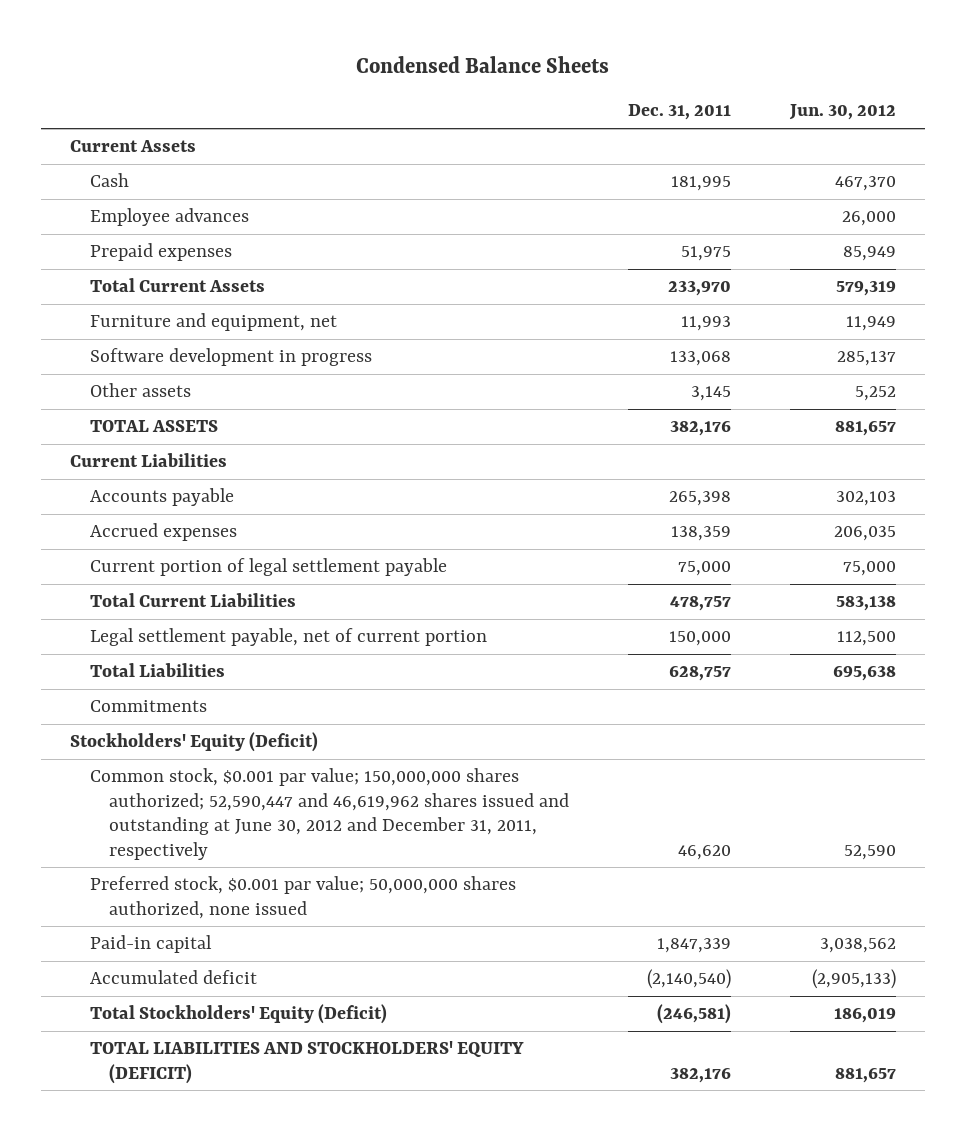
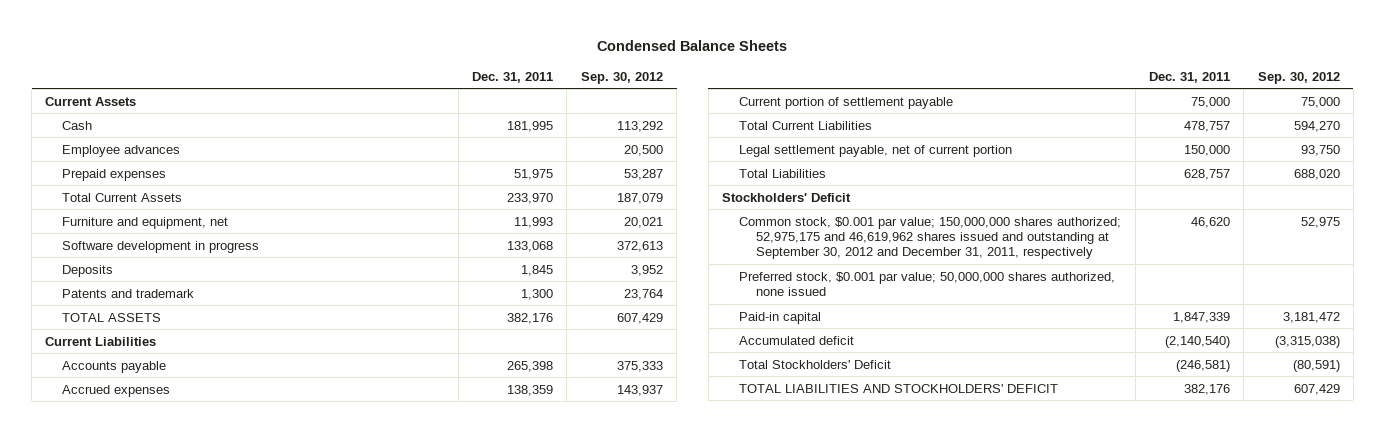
- | Dec. 31, 2011 | Jun. 30, 2012
+ | Dec. 31, 2011 | Sep. 30, 2012
- Other assets | 3,145 | 5,252
+ Deposits | 1,845 | 3,952
+ Patents and trademark | 1,300 | 23,764
- Current portion of legal settlement payable | 75,000 | 75,000
+ Current portion of settlement payable | 75,000 | 75,000
- Commitments
- Stockholders' Equity (Deficit)
- Common stock, $0.001 par value; 150,000,000 shares authorized; 52,590,447 and 46,619,962 shares issued and outstanding at June 30, 2012 and December 31, 2011, respectively | 46,620 | 52,590
+ Stockholders' Deficit
+ Common stock, $0.001 par value; 150,000,000 shares authorized; 52,975,175 and 46,619,962 shares issued and outstanding at September 30, 2012 and December 31, 2011, respectively | 46,620 | 52,975
- Total Stockholders' Equity (Deficit) | (246,581) | 186,019
- TOTAL LIABILITIES AND STOCKHOLDERS' EQUITY (DEFICIT) | 382,176 | 881,657
+ Total Stockholders' Deficit | (246,581) | (80,591)
+ TOTAL LIABILITIES AND STOCKHOLDERS' DEFICIT | 382,176 | 607,429

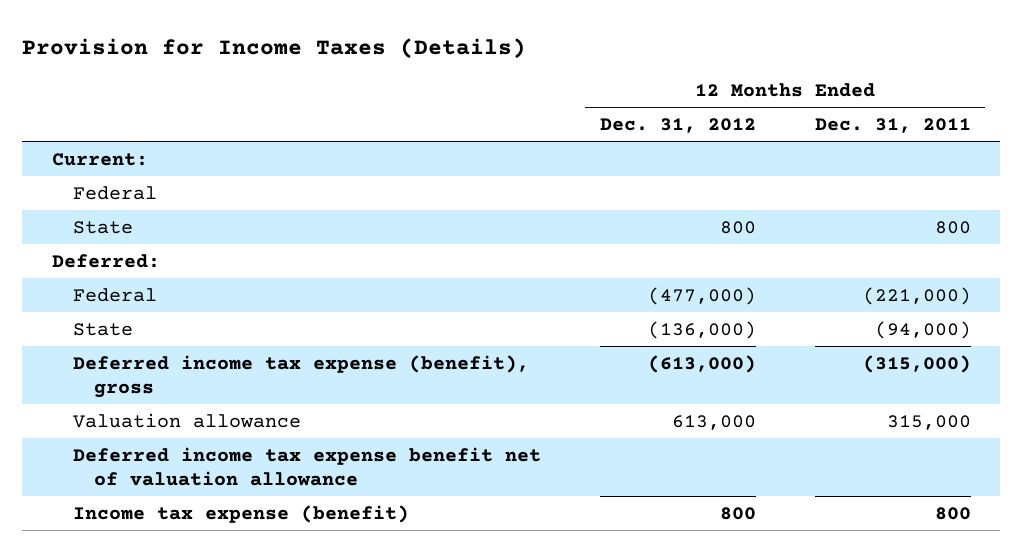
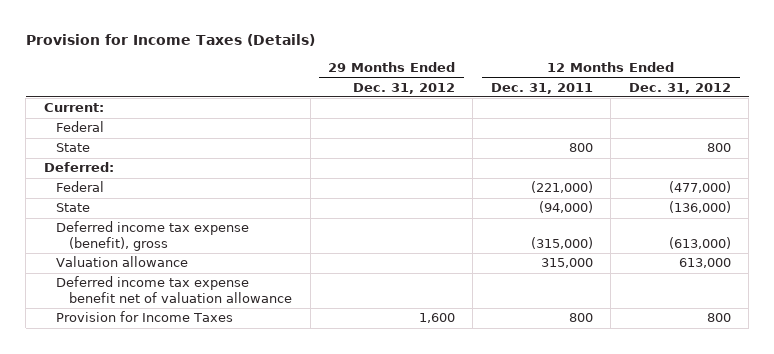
- | 12 Months Ended Dec. 31, 2012 | 12 Months Ended Dec. 31, 2011
+ | 29 Months Ended Dec. 31, 2012 | 12 Months Ended Dec. 31, 2011 | 12 Months Ended Dec. 31, 2012
- Income tax expense (benefit) | 800 | 800
+ Provision for Income Taxes | 1,600 | 800 | 800

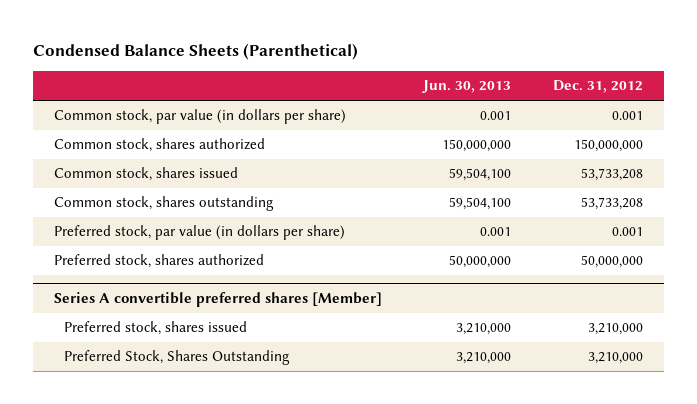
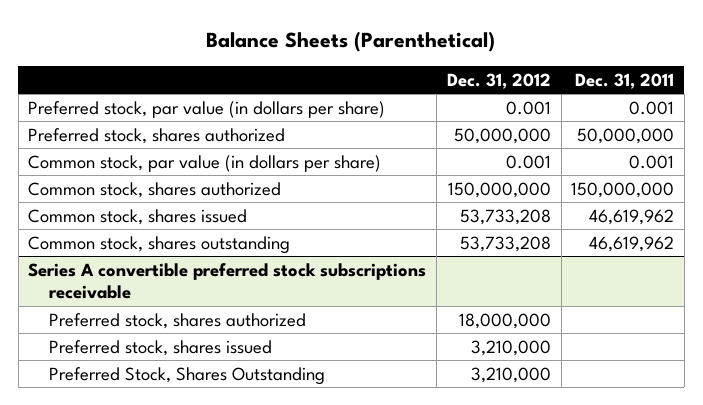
- Condensed Balance Sheets (Parenthetical)
+ Balance Sheets (Parenthetical)
- | Jun. 30, 2013 | Dec. 31, 2012
+ | Dec. 31, 2012 | Dec. 31, 2011
moved up: Preferred stock, par value (in dollars per share) | 0.001 | 0.001
moved up: Preferred stock, shares authorized | 50,000,000 | 50,000,000
- Series A convertible preferred shares [Member]
+ Series A convertible preferred stock subscriptions receivable
+ Preferred stock, shares authorized | 18,000,000 |

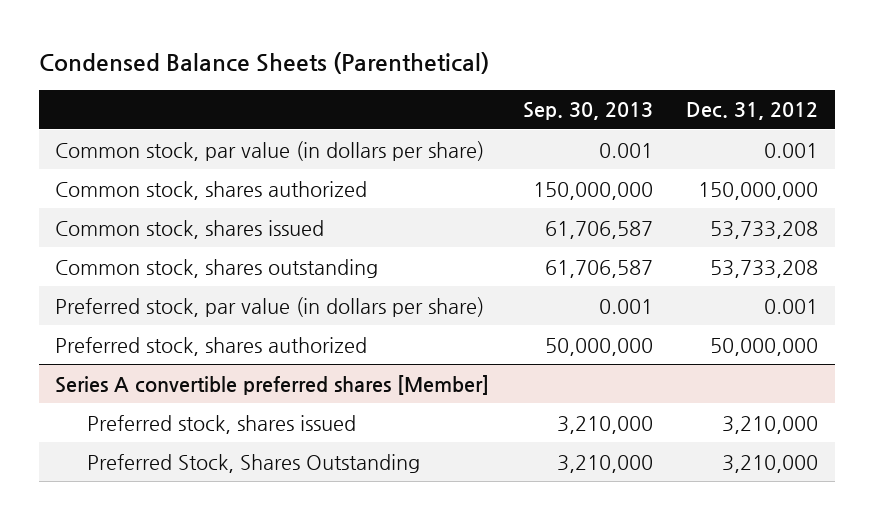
- Balance Sheets (Parenthetical)
+ Condensed Balance Sheets (Parenthetical)
- | Dec. 31, 2012 | Dec. 31, 2011
+ | Sep. 30, 2013 | Dec. 31, 2012
- Series A convertible preferred stock subscriptions receivable
- Preferred stock, shares authorized | 18,000,000 |
moved down: Preferred stock, par value (in dollars per share) | 0.001 | 0.001
moved down: Preferred stock, shares authorized | 50,000,000 | 50,000,000
+ Series A convertible preferred shares [Member]

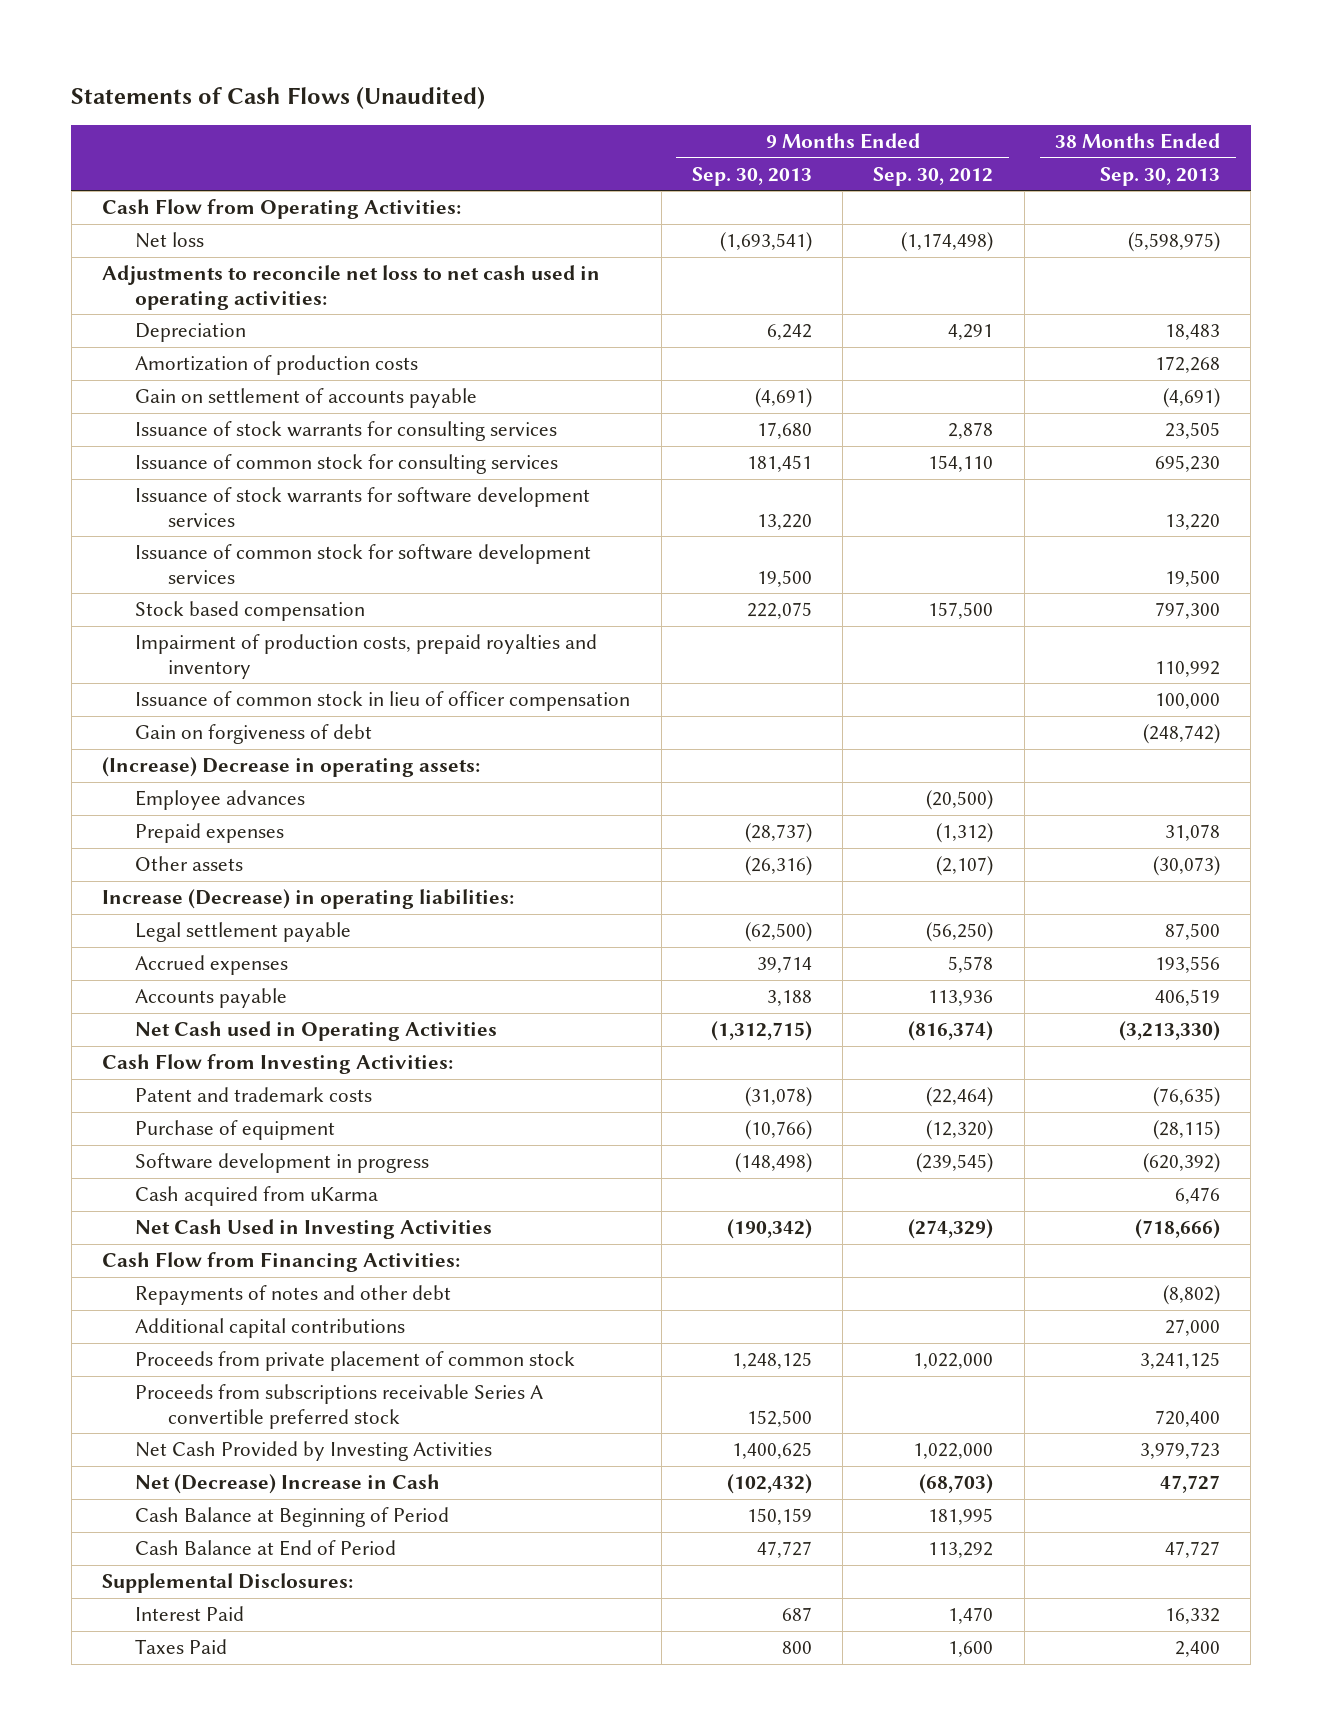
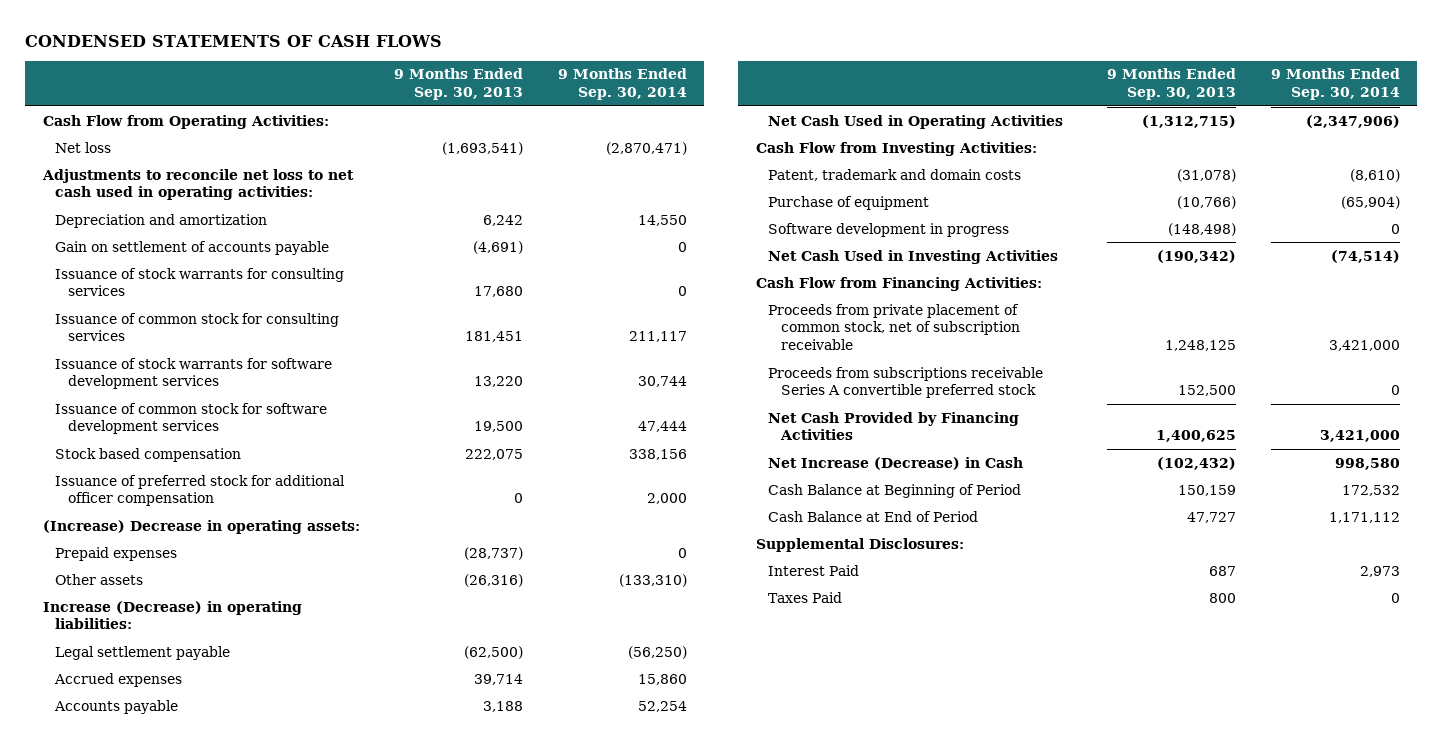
- Statements of Cash Flows (Unaudited)
+ CONDENSED STATEMENTS OF CASH FLOWS
- | 9 Months Ended Sep. 30, 2013 | 9 Months Ended Sep. 30, 2012 | 38 Months Ended Sep. 30, 2013
+ | 9 Months Ended Sep. 30, 2013 | 9 Months Ended Sep. 30, 2014
- Depreciation | 6,242 | 4,291 | 18,483
- Amortization of production costs | | | 172,268
+ Depreciation and amortization | 6,242 | 14,550
- Impairment of production costs, prepaid royalties and inventory | | | 110,992
- Issuance of common stock in lieu of officer compensation | | | 100,000
- Gain on forgiveness of debt | | | (248,742)
+ Issuance of preferred stock for additional officer compensation | 0 | 2,000
- Employee advances | | (20,500) |
- Net Cash used in Operating Activities | (1,312,715) | (816,374) | (3,213,330)
+ Net Cash Used in Operating Activities | (1,312,715) | (2,347,906)
- Patent and trademark costs | (31,078) | (22,464) | (76,635)
+ Patent, trademark and domain costs | (31,078) | (8,610)
- Cash acquired from uKarma | | | 6,476
- Repayments of notes and other debt | | | (8,802)
- Additional capital contributions | | | 27,000
- Proceeds from private placement of common stock | 1,248,125 | 1,022,000 | 3,241,125
+ Proceeds from private placement of common stock, net of subscription receivable | 1,248,125 | 3,421,000
- Net Cash Provided by Investing Activities | 1,400,625 | 1,022,000 | 3,979,723
- Net (Decrease) Increase in Cash | (102,432) | (68,703) | 47,727
+ Net Cash Provided by Financing Activities | 1,400,625 | 3,421,000
+ Net Increase (Decrease) in Cash | (102,432) | 998,580

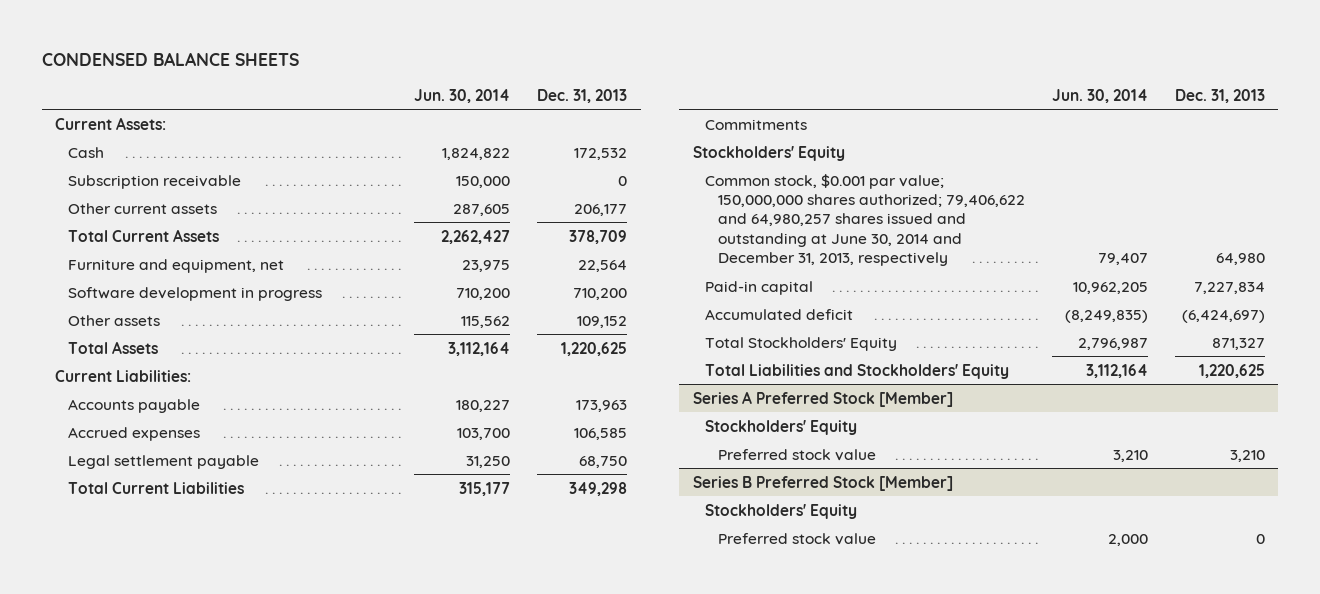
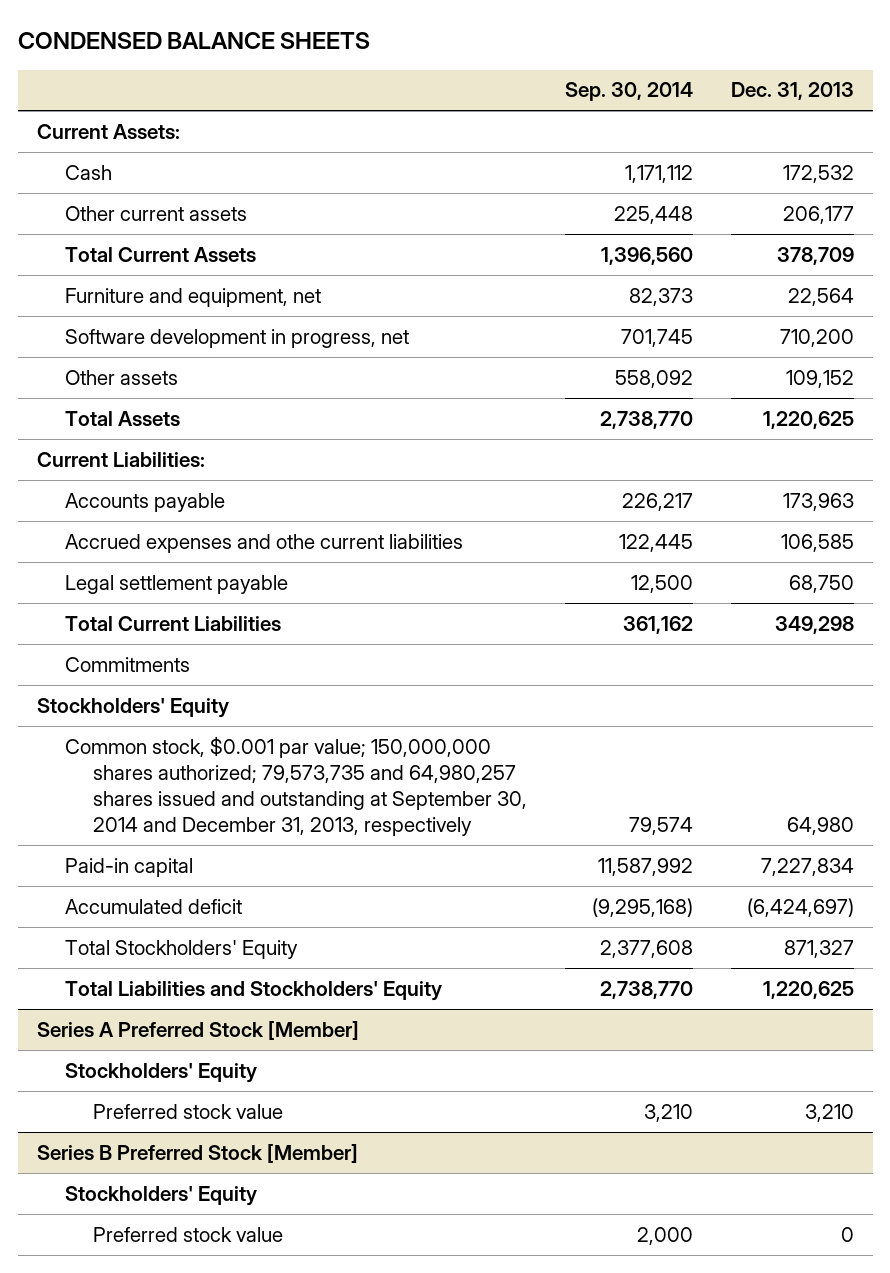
- | Jun. 30, 2014 | Dec. 31, 2013
+ | Sep. 30, 2014 | Dec. 31, 2013
- Subscription receivable | 150,000 | 0
- Software development in progress | 710,200 | 710,200
+ Software development in progress, net | 701,745 | 710,200
- Accrued expenses | 103,700 | 106,585
+ Accrued expenses and othe current liabilities | 122,445 | 106,585
- Common stock, $0.001 par value; 150,000,000 shares authorized; 79,406,622 and 64,980,257 shares issued and outstanding at June 30, 2014 and December 31, 2013, respectively | 79,407 | 64,980
+ Common stock, $0.001 par value; 150,000,000 shares authorized; 79,573,735 and 64,980,257 shares issued and outstanding at September 30, 2014 and December 31, 2013, respectively | 79,574 | 64,980

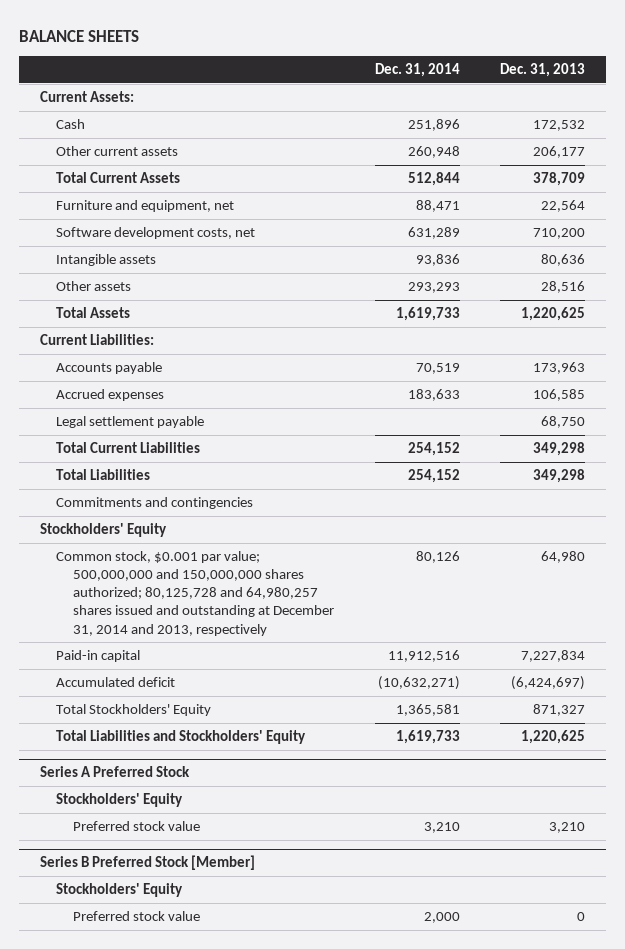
- CONDENSED BALANCE SHEETS
+ BALANCE SHEETS
- | Sep. 30, 2014 | Dec. 31, 2013
+ | Dec. 31, 2014 | Dec. 31, 2013
- Software development in progress, net | 701,745 | 710,200
- Other assets | 558,092 | 109,152
+ Software development costs, net | 631,289 | 710,200
+ Intangible assets | 93,836 | 80,636
+ Other assets | 293,293 | 28,516
- Accrued expenses and othe current liabilities | 122,445 | 106,585
+ Accrued expenses | 183,633 | 106,585
- Commitments
+ Total Liabilities | 254,152 | 349,298
+ Commitments and contingencies
- Common stock, $0.001 par value; 150,000,000 shares authorized; 79,573,735 and 64,980,257 shares issued and outstanding at September 30, 2014 and December 31, 2013, respectively | 79,574 | 64,980
+ Common stock, $0.001 par value; 500,000,000 and 150,000,000 shares authorized; 80,125,728 and 64,980,257 shares issued and outstanding at December 31, 2014 and 2013, respectively | 80,126 | 64,980
- Series A Preferred Stock [Member]
+ Series A Preferred Stock

